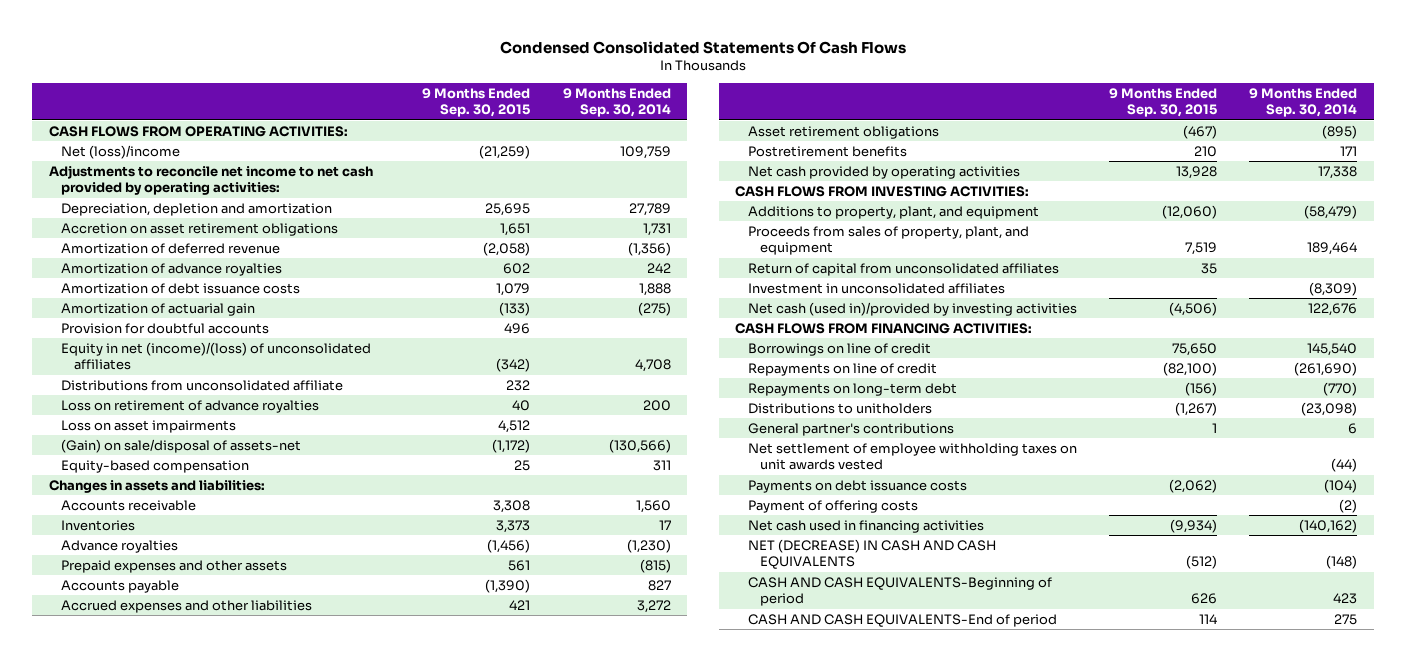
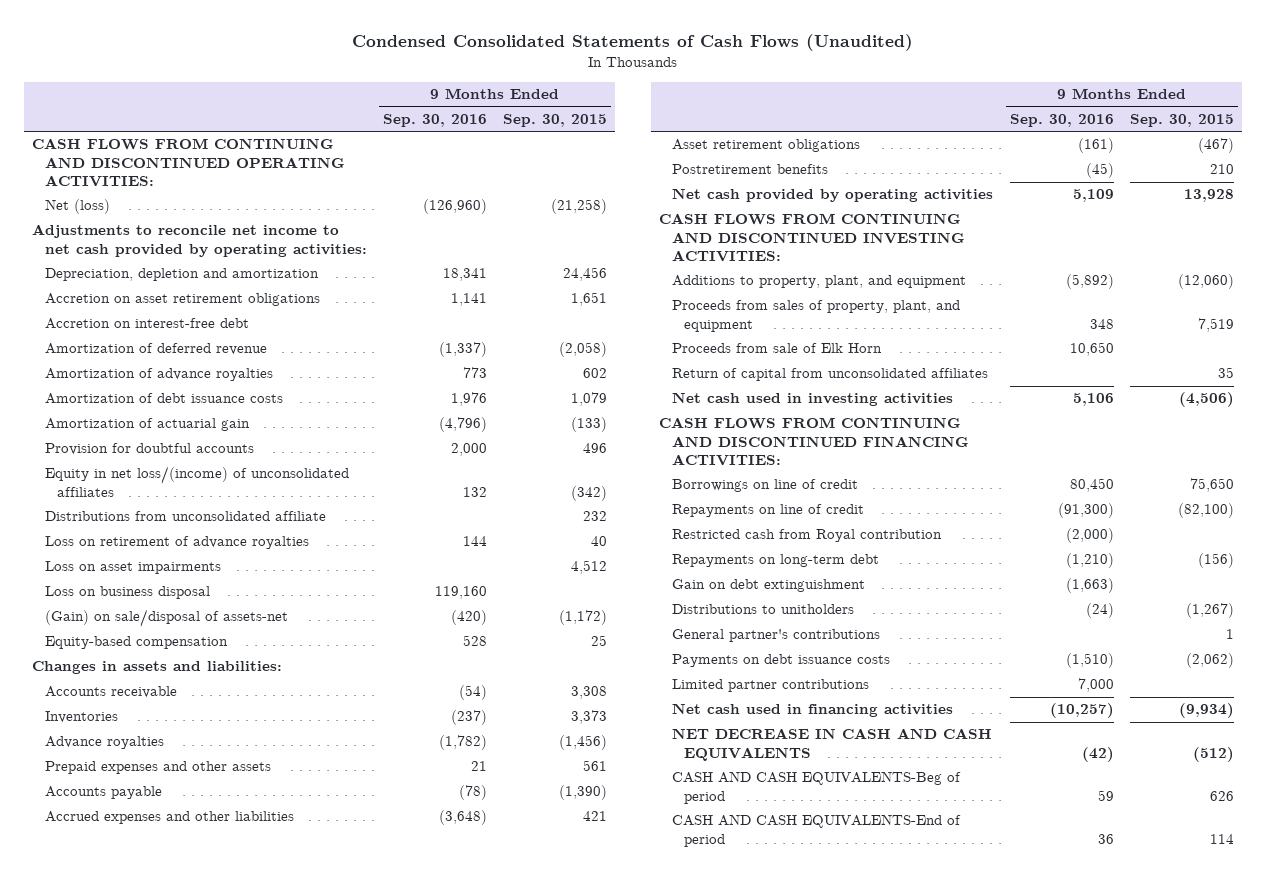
- Condensed Consolidated Statements Of Cash Flows
+ Condensed Consolidated Statements of Cash Flows (Unaudited)
- | 9 Months Ended Sep. 30, 2015 | 9 Months Ended Sep. 30, 2014
+ | 9 Months Ended Sep. 30, 2016 | 9 Months Ended Sep. 30, 2015
- CASH FLOWS FROM OPERATING ACTIVITIES:
- Net (loss)/income | (21,259) | 109,759
+ CASH FLOWS FROM CONTINUING AND DISCONTINUED OPERATING ACTIVITIES:
+ Net (loss) | (126,960) | (21,258)
- Depreciation, depletion and amortization | 25,695 | 27,789
+ Depreciation, depletion and amortization | 18,341 | 24,456
+ Accretion on interest-free debt
- Equity in net (income)/(loss) of unconsolidated affiliates | (342) | 4,708
+ Equity in net loss/(income) of unconsolidated affiliates | 132 | (342)
+ Loss on business disposal | 119,160 |
- CASH FLOWS FROM INVESTING ACTIVITIES:
+ CASH FLOWS FROM CONTINUING AND DISCONTINUED INVESTING ACTIVITIES:
+ Proceeds from sale of Elk Horn | 10,650 |
- Investment in unconsolidated affiliates | | (8,309)
- Net cash (used in)/provided by investing activities | (4,506) | 122,676
- CASH FLOWS FROM FINANCING ACTIVITIES:
+ Net cash used in investing activities | 5,106 | (4,506)
+ CASH FLOWS FROM CONTINUING AND DISCONTINUED FINANCING ACTIVITIES:
+ Restricted cash from Royal contribution | (2,000) |
+ Gain on debt extinguishment | (1,663) |
- Net settlement of employee withholding taxes on unit awards vested | | (44)
- Payment of offering costs | | (2)
+ Limited partner contributions | 7,000 |
- NET (DECREASE) IN CASH AND CASH EQUIVALENTS | (512) | (148)
- CASH AND CASH EQUIVALENTS-Beginning of period | 626 | 423
+ NET DECREASE IN CASH AND CASH EQUIVALENTS | (42) | (512)
+ CASH AND CASH EQUIVALENTS-Beg of period | 59 | 626

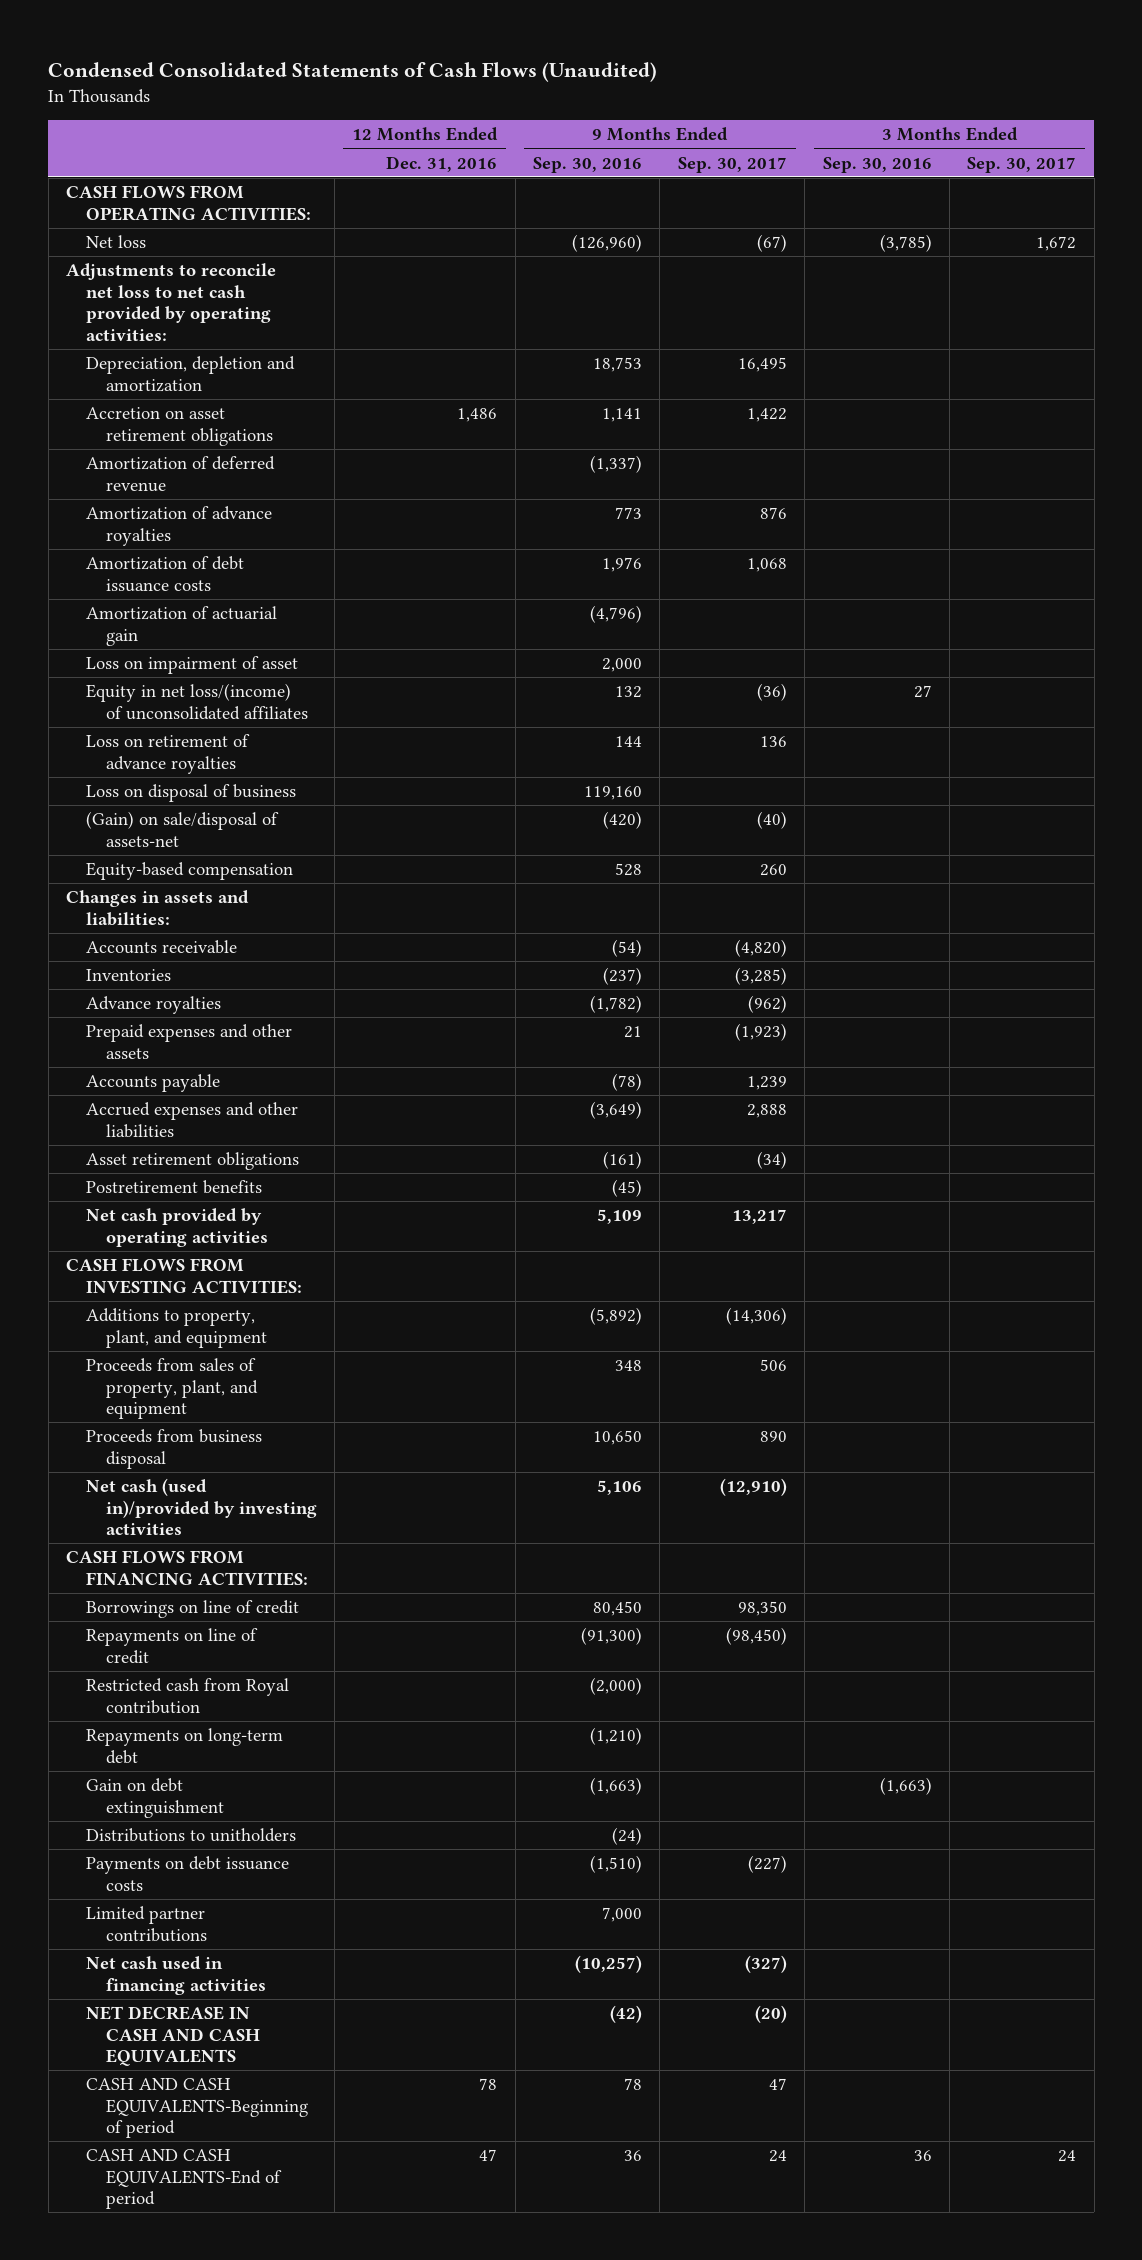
- | 9 Months Ended Sep. 30, 2016 | 9 Months Ended Sep. 30, 2015
+ | 12 Months Ended Dec. 31, 2016 | 9 Months Ended Sep. 30, 2016 | 9 Months Ended Sep. 30, 2017 | 3 Months Ended Sep. 30, 2016 | 3 Months Ended Sep. 30, 2017
- CASH FLOWS FROM CONTINUING AND DISCONTINUED OPERATING ACTIVITIES:
- Net (loss) | (126,960) | (21,258)
- Adjustments to reconcile net income to net cash provided by operating activities:
- Depreciation, depletion and amortization | 18,341 | 24,456
+ CASH FLOWS FROM OPERATING ACTIVITIES:
+ Net loss | | (126,960) | (67) | (3,785) | 1,672
+ Adjustments to reconcile net loss to net cash provided by operating activities:
+ Depreciation, depletion and amortization | | 18,753 | 16,495 | |
- Accretion on interest-free debt
- Provision for doubtful accounts | 2,000 | 496
+ Loss on impairment of asset | | 2,000 | | |
- Distributions from unconsolidated affiliate | | 232
- Loss on asset impairments | | 4,512
- Loss on business disposal | 119,160 |
+ Loss on disposal of business | | 119,160 | | |
- Accrued expenses and other liabilities | (3,648) | 421
+ Accrued expenses and other liabilities | | (3,649) | 2,888 | |
- CASH FLOWS FROM CONTINUING AND DISCONTINUED INVESTING ACTIVITIES:
+ CASH FLOWS FROM INVESTING ACTIVITIES:
- Proceeds from sale of Elk Horn | 10,650 |
- Return of capital from unconsolidated affiliates | | 35
- Net cash used in investing activities | 5,106 | (4,506)
- CASH FLOWS FROM CONTINUING AND DISCONTINUED FINANCING ACTIVITIES:
+ Proceeds from business disposal | | 10,650 | 890 | |
+ Net cash (used in)/provided by investing activities | | 5,106 | (12,910) | |
+ CASH FLOWS FROM FINANCING ACTIVITIES:
- General partner's contributions | | 1
- CASH AND CASH EQUIVALENTS-Beg of period | 59 | 626
+ CASH AND CASH EQUIVALENTS-Beginning of period | 78 | 78 | 47 | |

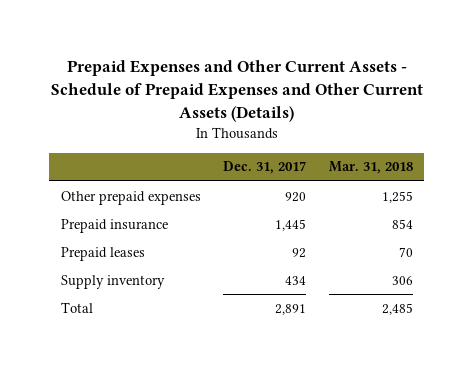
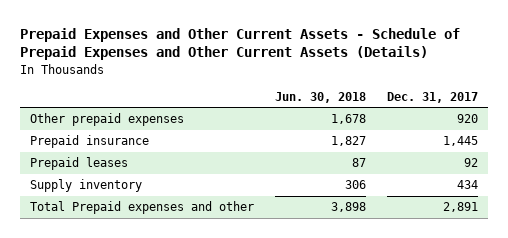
- | Dec. 31, 2017 | Mar. 31, 2018
+ | Jun. 30, 2018 | Dec. 31, 2017
- Total | 2,891 | 2,485
+ Total Prepaid expenses and other | 3,898 | 2,891

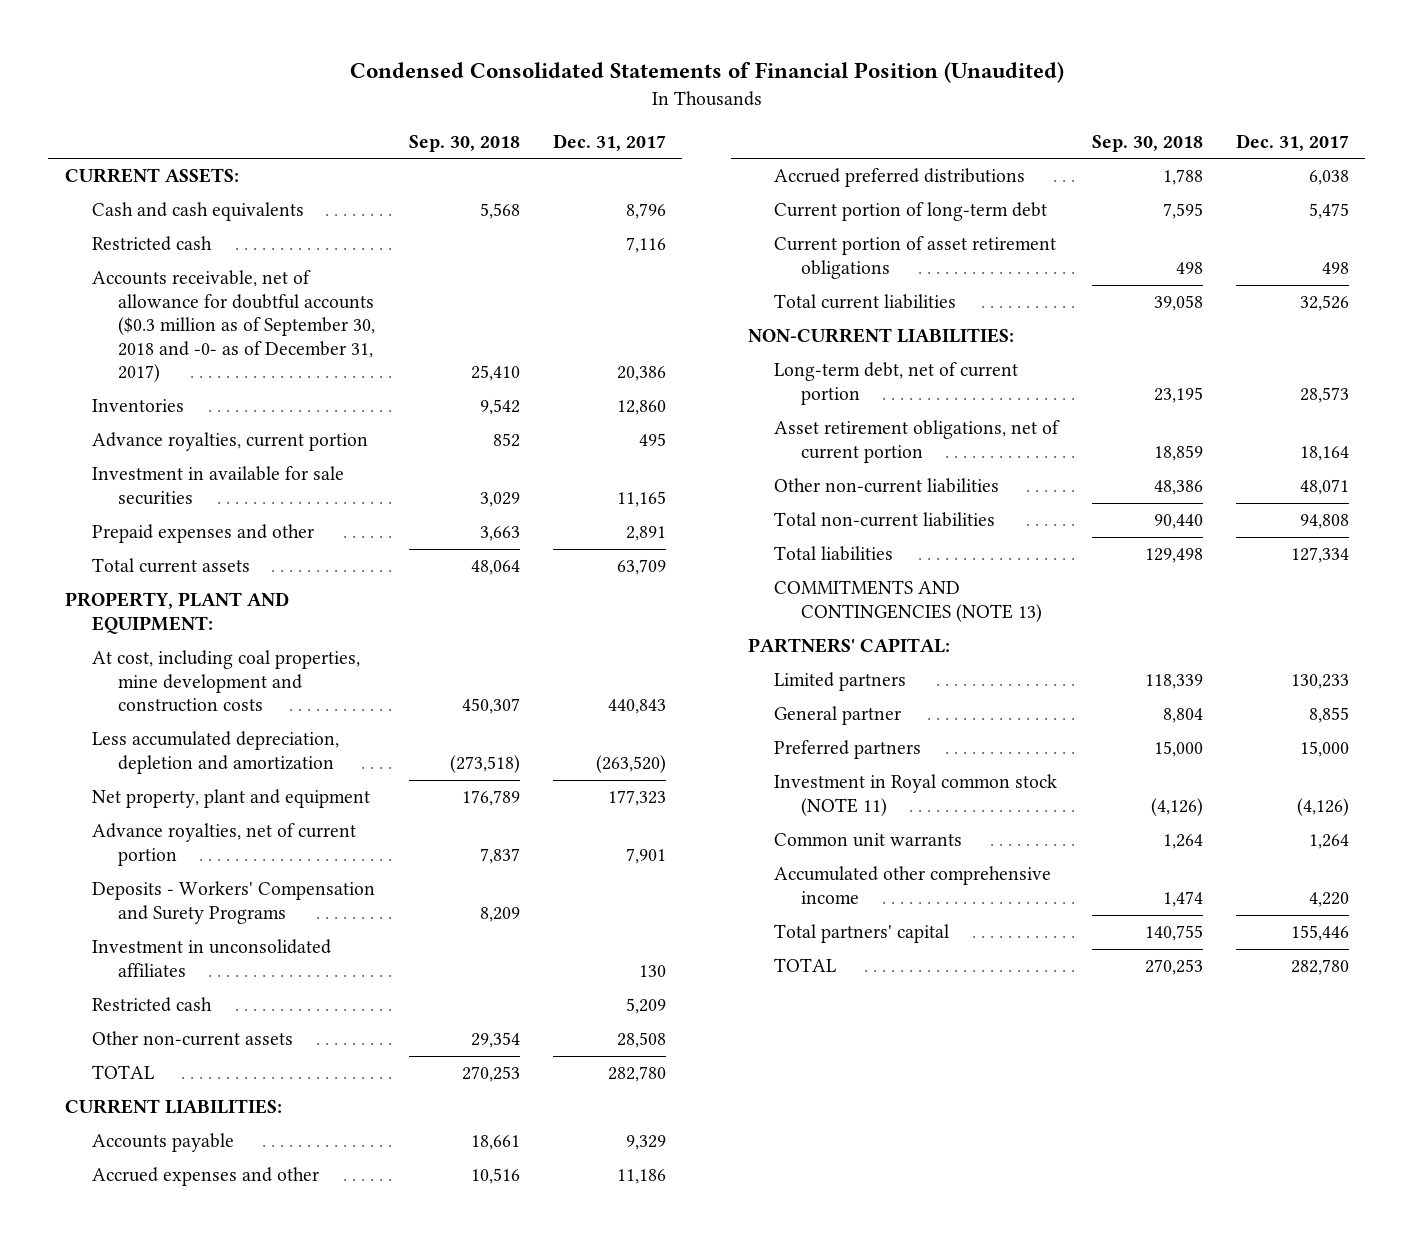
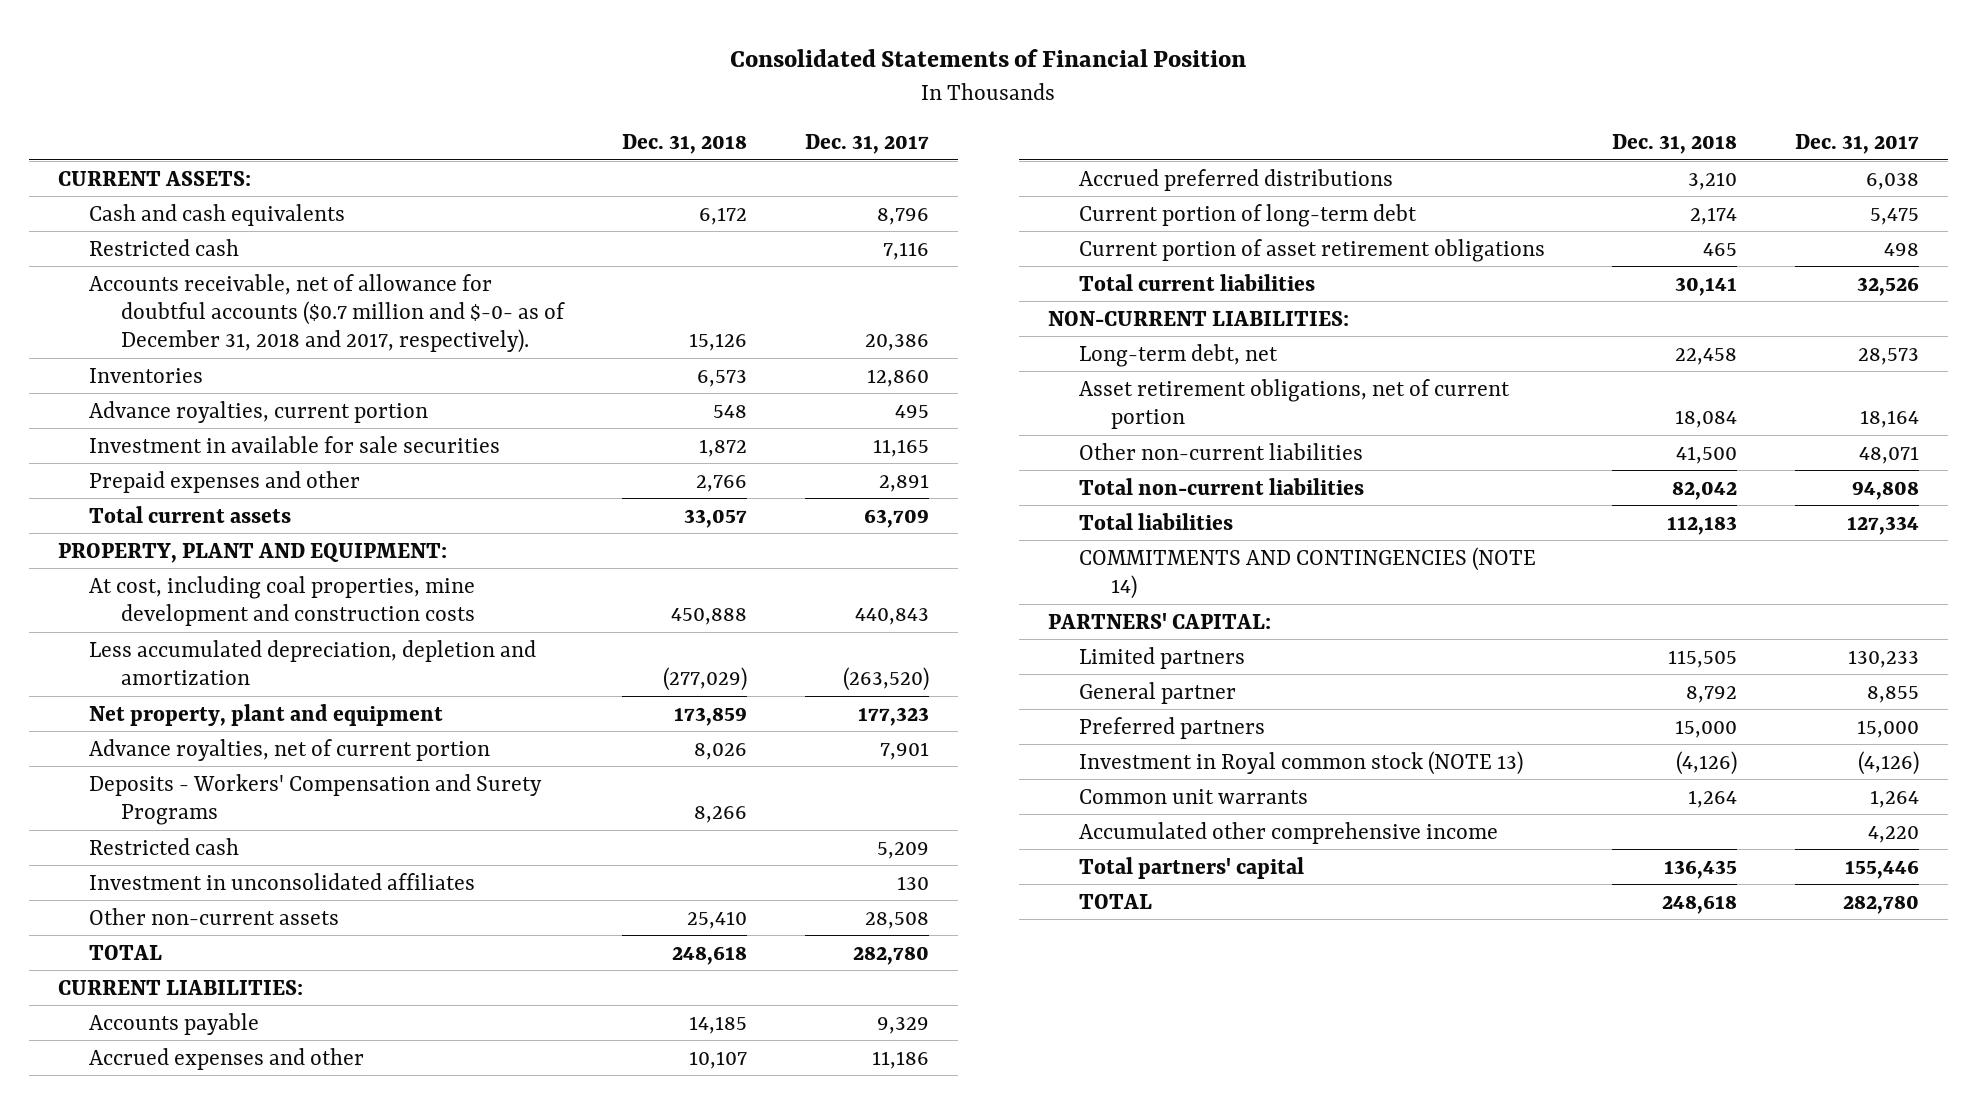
- Condensed Consolidated Statements of Financial Position (Unaudited)
+ Consolidated Statements of Financial Position
- | Sep. 30, 2018 | Dec. 31, 2017
+ | Dec. 31, 2018 | Dec. 31, 2017
- Accounts receivable, net of allowance for doubtful accounts ($0.3 million as of September 30, 2018 and -0- as of December 31, 2017) | 25,410 | 20,386
+ Accounts receivable, net of allowance for doubtful accounts ($0.7 million and $-0- as of December 31, 2018 and 2017, respectively). | 15,126 | 20,386
moved down: Investment in unconsolidated affiliates | | 130
- Long-term debt, net of current portion | 23,195 | 28,573
+ Long-term debt, net | 22,458 | 28,573
- COMMITMENTS AND CONTINGENCIES (NOTE 13)
+ COMMITMENTS AND CONTINGENCIES (NOTE 14)
- Investment in Royal common stock (NOTE 11) | (4,126) | (4,126)
+ Investment in Royal common stock (NOTE 13) | (4,126) | (4,126)

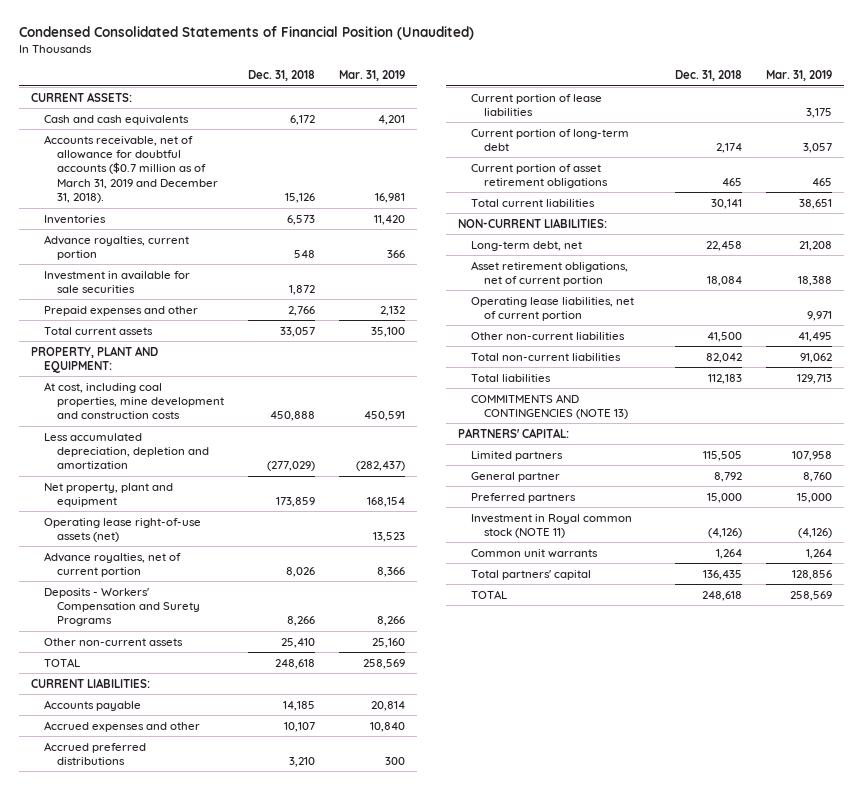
- Consolidated Statements of Financial Position
+ Condensed Consolidated Statements of Financial Position (Unaudited)
- | Dec. 31, 2018 | Dec. 31, 2017
+ | Dec. 31, 2018 | Mar. 31, 2019
- Restricted cash | | 7,116
- Accounts receivable, net of allowance for doubtful accounts ($0.7 million and $-0- as of December 31, 2018 and 2017, respectively). | 15,126 | 20,386
+ Accounts receivable, net of allowance for doubtful accounts ($0.7 million as of March 31, 2019 and December 31, 2018). | 15,126 | 16,981
+ Operating lease right-of-use assets (net) | | 13,523
- Restricted cash | | 5,209
- Investment in unconsolidated affiliates | | 130
+ Current portion of lease liabilities | | 3,175
+ Operating lease liabilities, net of current portion | | 9,971
- COMMITMENTS AND CONTINGENCIES (NOTE 14)
+ COMMITMENTS AND CONTINGENCIES (NOTE 13)
- Investment in Royal common stock (NOTE 13) | (4,126) | (4,126)
+ Investment in Royal common stock (NOTE 11) | (4,126) | (4,126)
- Accumulated other comprehensive income | | 4,220

